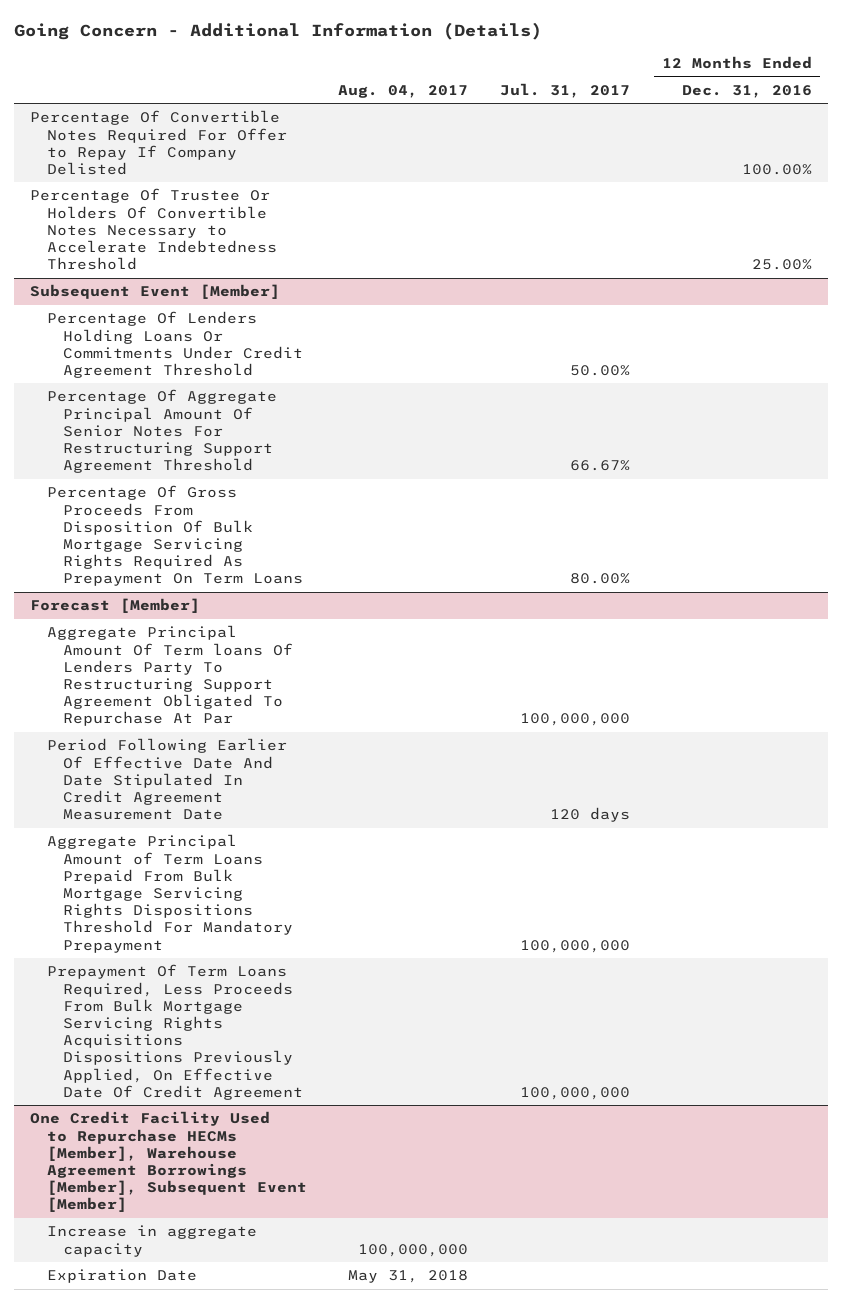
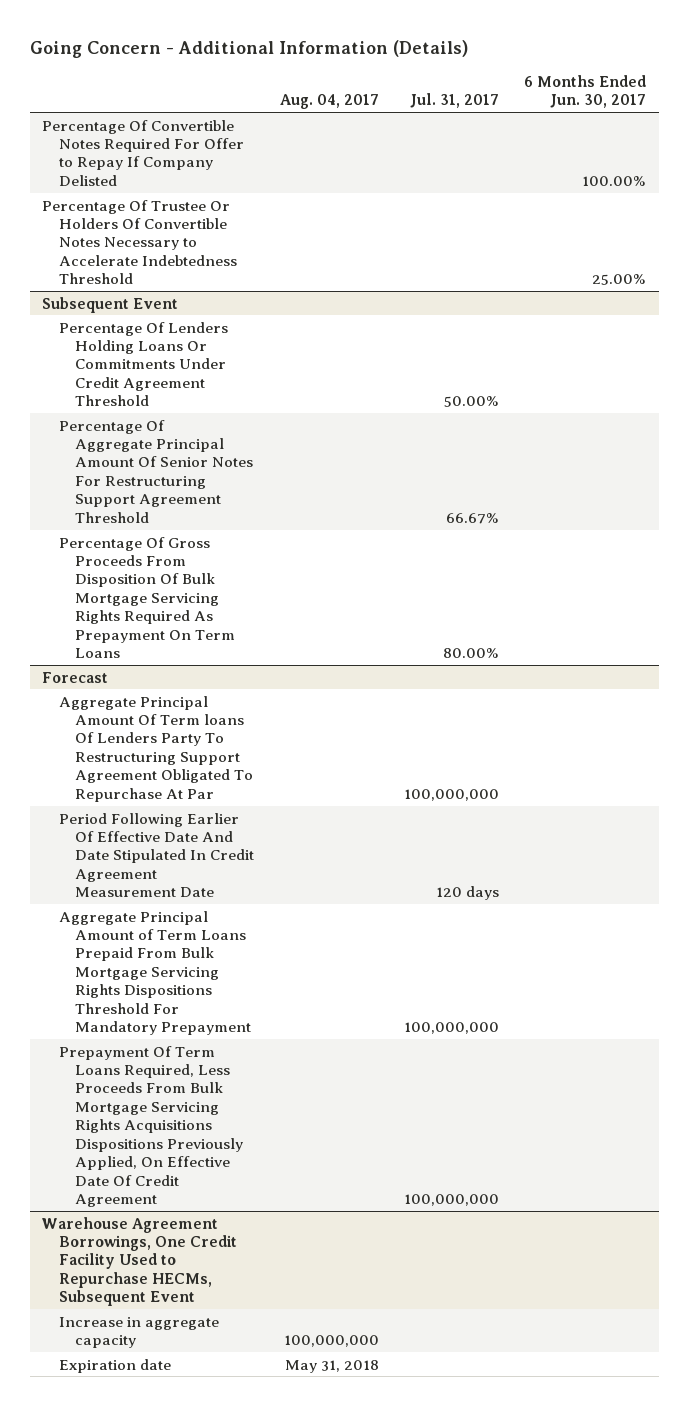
- | Aug. 04, 2017 | Jul. 31, 2017 | 12 Months Ended Dec. 31, 2016
+ | Aug. 04, 2017 | Jul. 31, 2017 | 6 Months Ended Jun. 30, 2017
- Subsequent Event [Member]
+ Subsequent Event
- Forecast [Member]
+ Forecast
- One Credit Facility Used to Repurchase HECMs [Member], Warehouse Agreement Borrowings [Member], Subsequent Event [Member]
+ Warehouse Agreement Borrowings, One Credit Facility Used to Repurchase HECMs, Subsequent Event
- Expiration Date | May 31, 2018 | |
+ Expiration date | May 31, 2018 | |

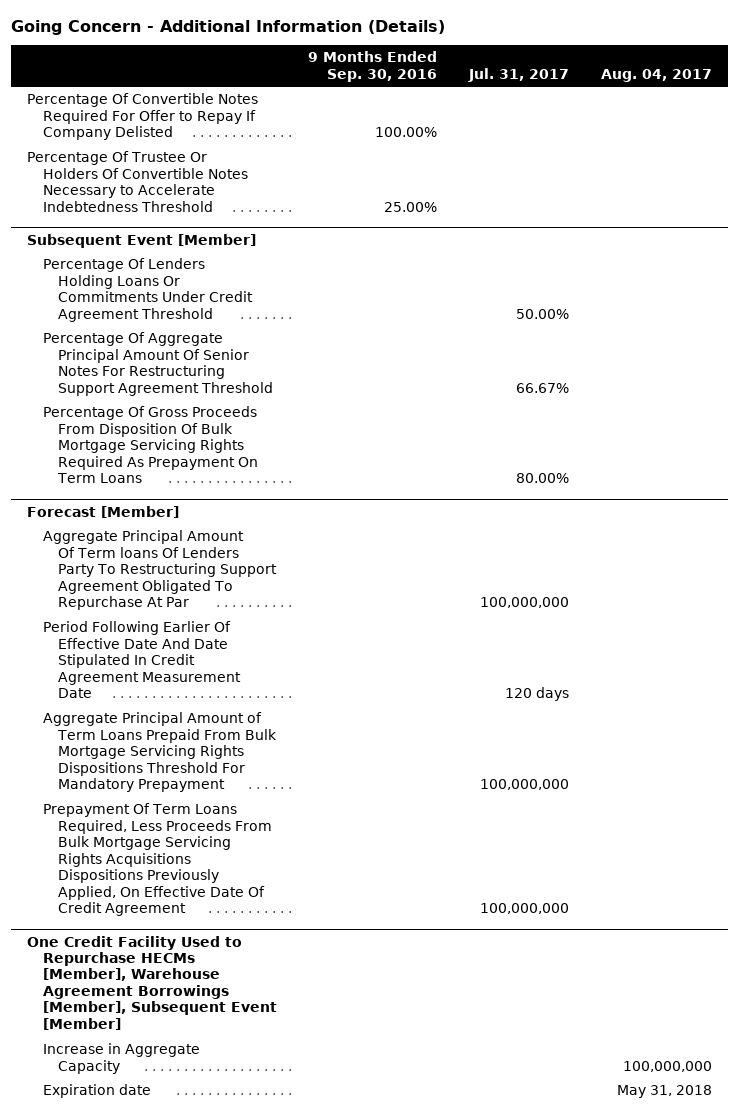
- | Aug. 04, 2017 | Jul. 31, 2017 | 6 Months Ended Jun. 30, 2017
+ | 9 Months Ended Sep. 30, 2016 | Jul. 31, 2017 | Aug. 04, 2017
- Subsequent Event
+ Subsequent Event [Member]
- Forecast
+ Forecast [Member]
- Warehouse Agreement Borrowings, One Credit Facility Used to Repurchase HECMs, Subsequent Event
- Increase in aggregate capacity | 100,000,000 | |
+ One Credit Facility Used to Repurchase HECMs [Member], Warehouse Agreement Borrowings [Member], Subsequent Event [Member]
+ Increase in Aggregate Capacity | | | 100,000,000

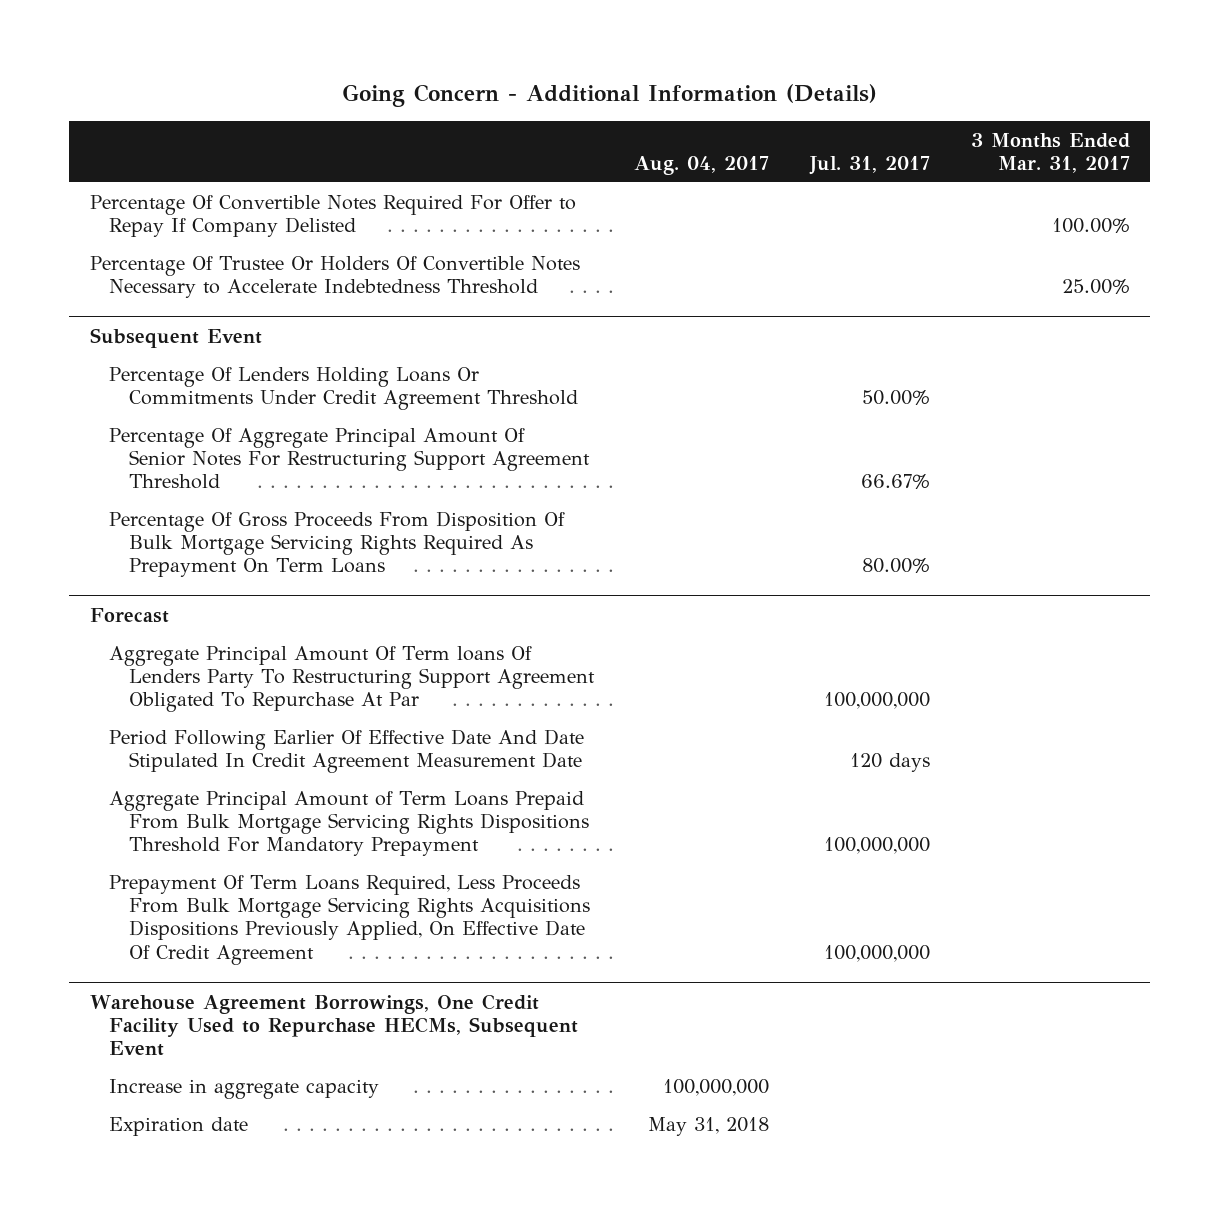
- | 9 Months Ended Sep. 30, 2016 | Jul. 31, 2017 | Aug. 04, 2017
+ | Aug. 04, 2017 | Jul. 31, 2017 | 3 Months Ended Mar. 31, 2017
- Subsequent Event [Member]
+ Subsequent Event
- Forecast [Member]
+ Forecast
- One Credit Facility Used to Repurchase HECMs [Member], Warehouse Agreement Borrowings [Member], Subsequent Event [Member]
- Increase in Aggregate Capacity | | | 100,000,000
+ Warehouse Agreement Borrowings, One Credit Facility Used to Repurchase HECMs, Subsequent Event
+ Increase in aggregate capacity | 100,000,000 | |

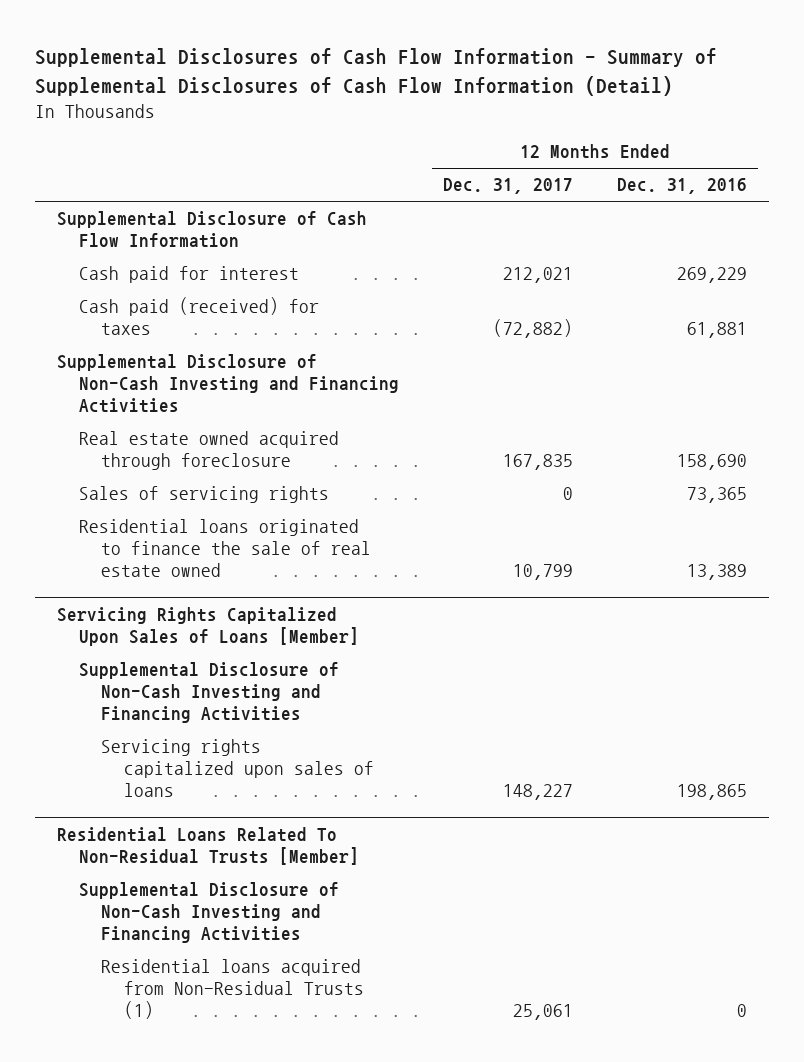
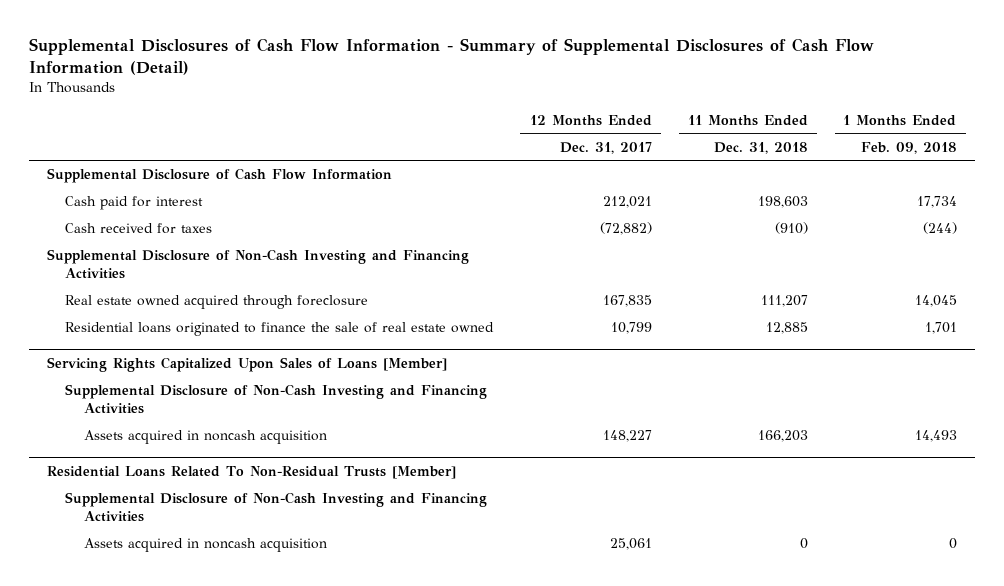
- | 12 Months Ended Dec. 31, 2017 | 12 Months Ended Dec. 31, 2016
+ | 12 Months Ended Dec. 31, 2017 | 11 Months Ended Dec. 31, 2018 | 1 Months Ended Feb. 09, 2018
- Cash paid (received) for taxes | (72,882) | 61,881
+ Cash received for taxes | (72,882) | (910) | (244)
- Sales of servicing rights | 0 | 73,365
@ Servicing Rights Capitalized Upon Sales of Loans [Member]
- Servicing rights capitalized upon sales of loans | 148,227 | 198,865
+ Assets acquired in noncash acquisition | 148,227 | 166,203 | 14,493
@ Residential Loans Related To Non-Residual Trusts [Member]
- Residential loans acquired from Non-Residual Trusts (1) | 25,061 | 0
+ Assets acquired in noncash acquisition | 25,061 | 0 | 0

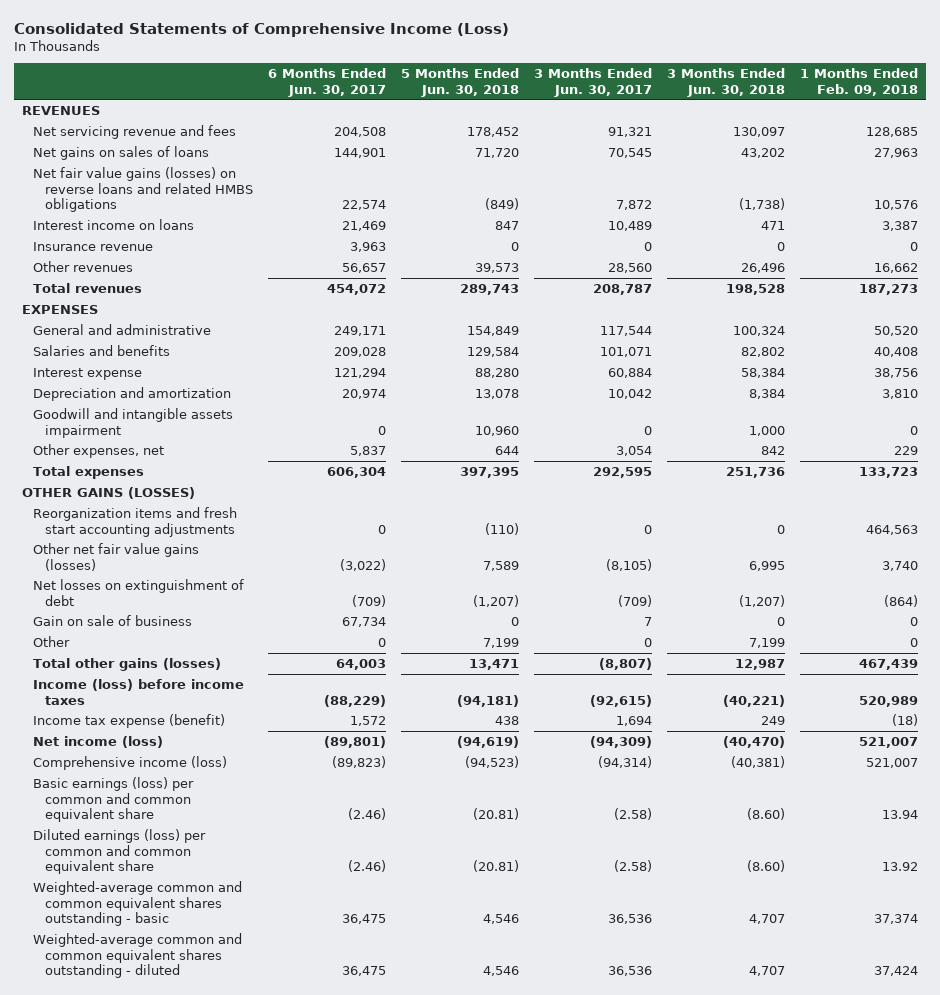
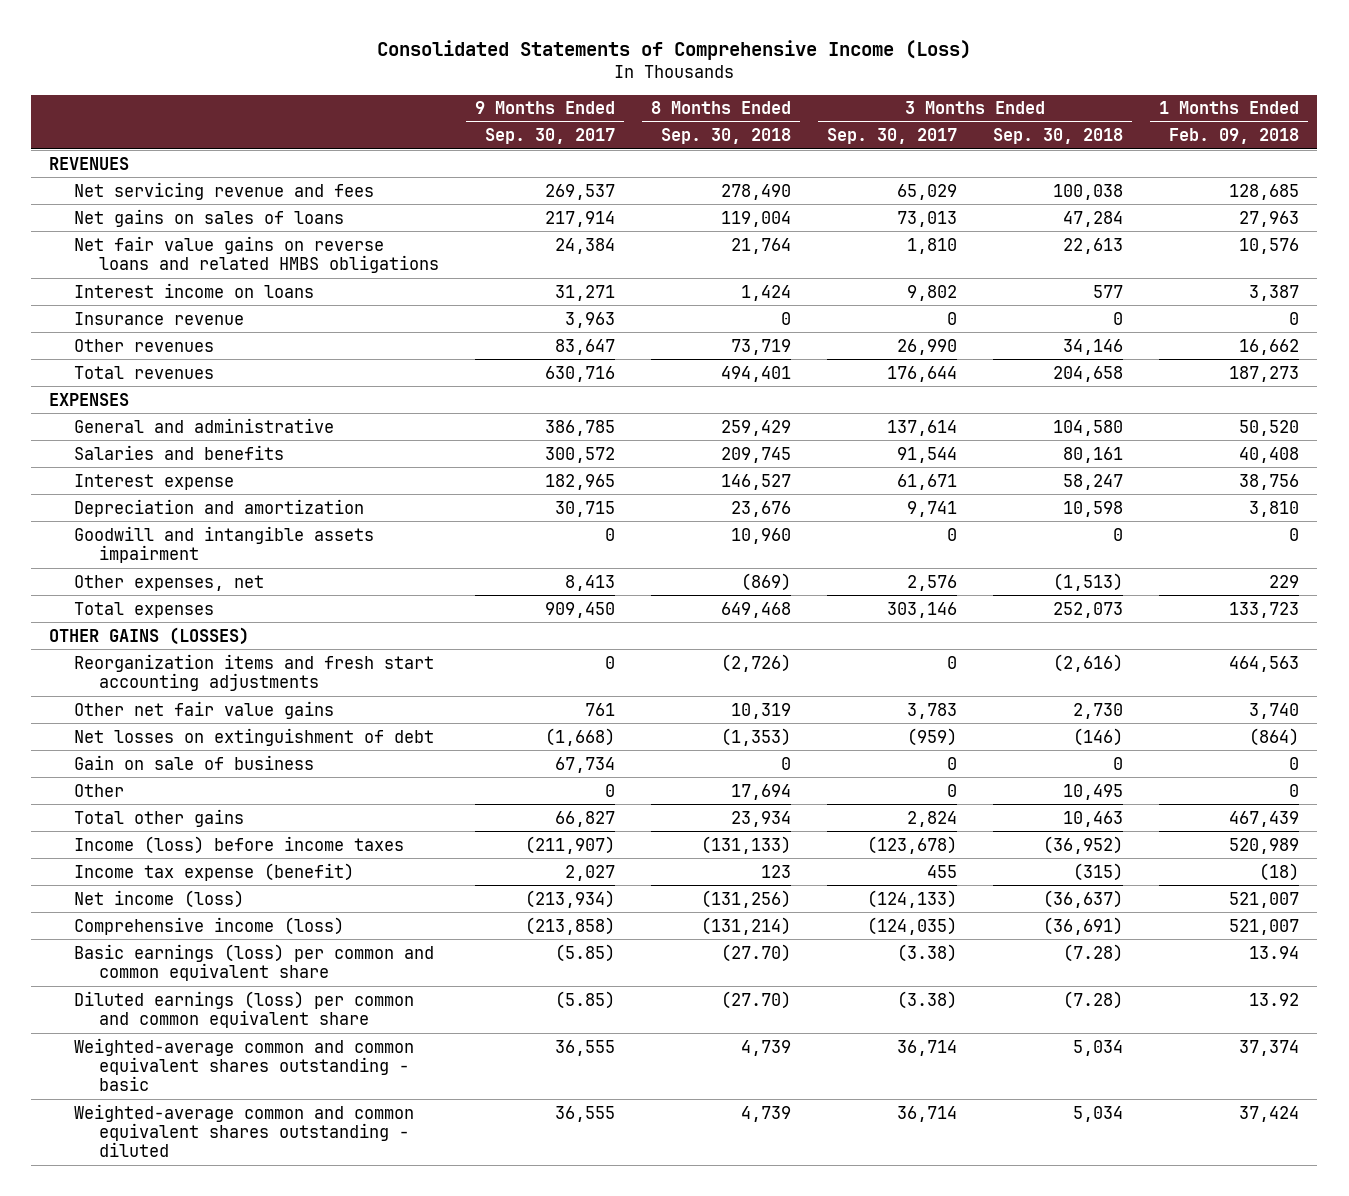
- | 6 Months Ended Jun. 30, 2017 | 5 Months Ended Jun. 30, 2018 | 3 Months Ended Jun. 30, 2017 | 3 Months Ended Jun. 30, 2018 | 1 Months Ended Feb. 09, 2018
+ | 9 Months Ended Sep. 30, 2017 | 8 Months Ended Sep. 30, 2018 | 3 Months Ended Sep. 30, 2017 | 3 Months Ended Sep. 30, 2018 | 1 Months Ended Feb. 09, 2018
- Net fair value gains (losses) on reverse loans and related HMBS obligations | 22,574 | (849) | 7,872 | (1,738) | 10,576
+ Net fair value gains on reverse loans and related HMBS obligations | 24,384 | 21,764 | 1,810 | 22,613 | 10,576
- Other net fair value gains (losses) | (3,022) | 7,589 | (8,105) | 6,995 | 3,740
+ Other net fair value gains | 761 | 10,319 | 3,783 | 2,730 | 3,740
- Total other gains (losses) | 64,003 | 13,471 | (8,807) | 12,987 | 467,439
+ Total other gains | 66,827 | 23,934 | 2,824 | 10,463 | 467,439

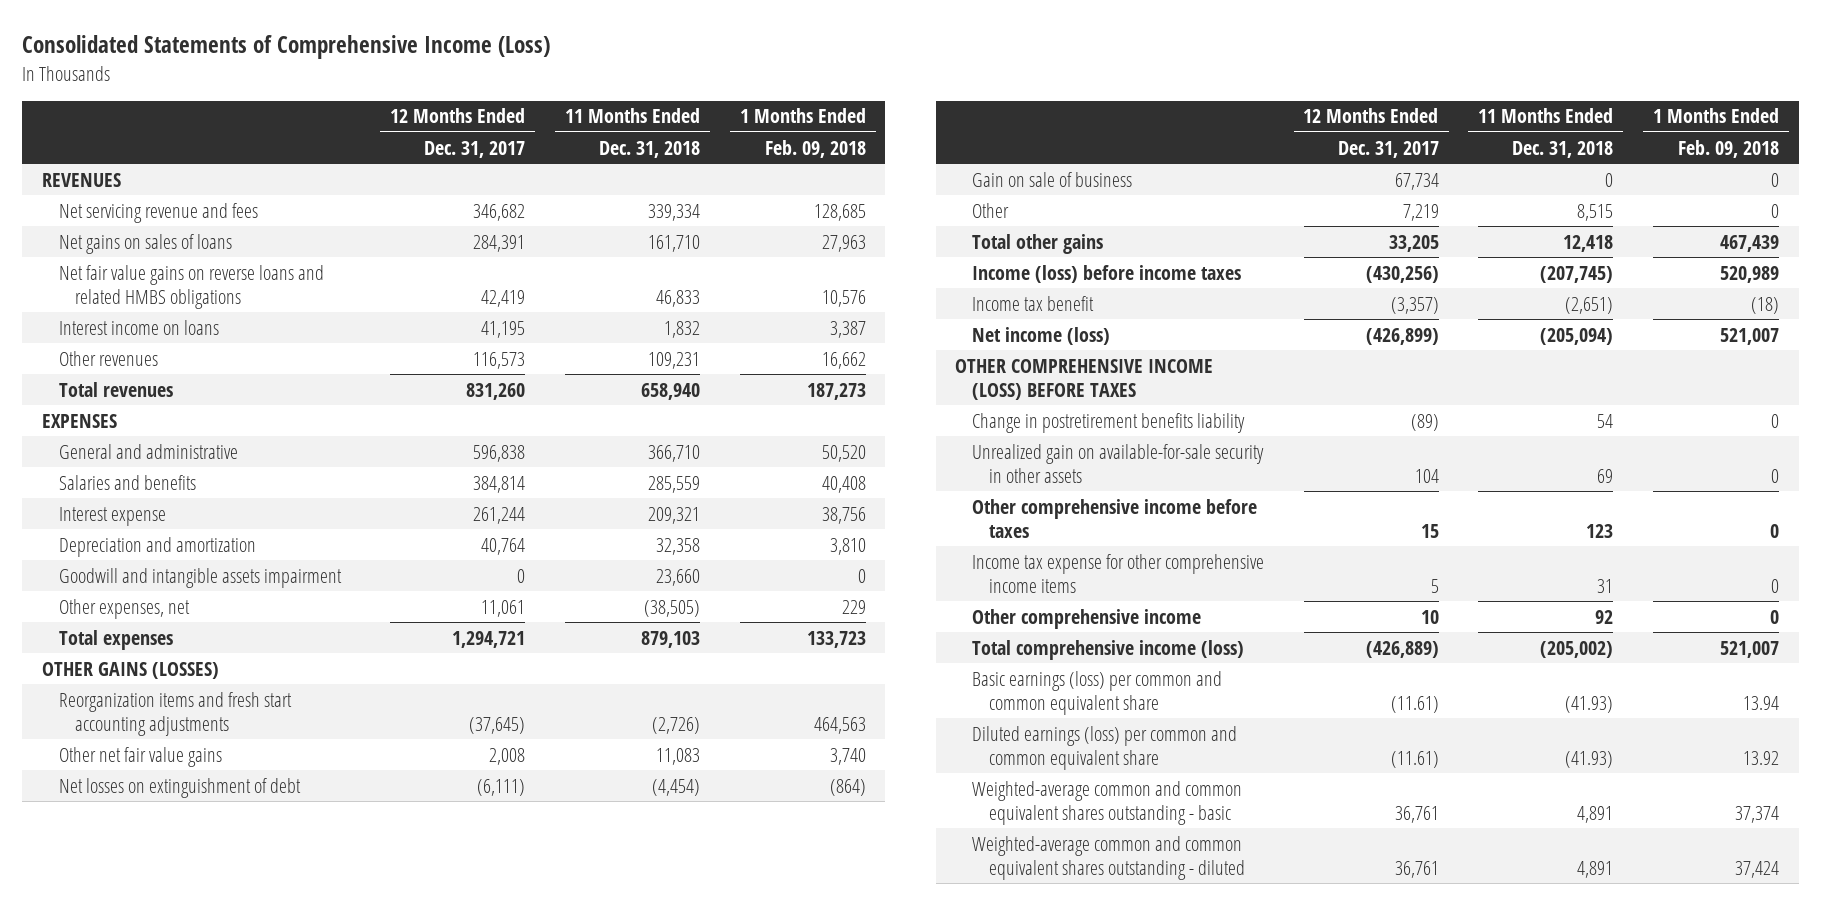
- | 9 Months Ended Sep. 30, 2017 | 8 Months Ended Sep. 30, 2018 | 3 Months Ended Sep. 30, 2017 | 3 Months Ended Sep. 30, 2018 | 1 Months Ended Feb. 09, 2018
+ | 12 Months Ended Dec. 31, 2017 | 11 Months Ended Dec. 31, 2018 | 1 Months Ended Feb. 09, 2018
- Insurance revenue | 3,963 | 0 | 0 | 0 | 0
- Income tax expense (benefit) | 2,027 | 123 | 455 | (315) | (18)
+ Income tax benefit | (3,357) | (2,651) | (18)
- Comprehensive income (loss) | (213,858) | (131,214) | (124,035) | (36,691) | 521,007
+ OTHER COMPREHENSIVE INCOME (LOSS) BEFORE TAXES
+ Change in postretirement benefits liability | (89) | 54 | 0
+ Unrealized gain on available-for-sale security in other assets | 104 | 69 | 0
+ Other comprehensive income before taxes | 15 | 123 | 0
+ Income tax expense for other comprehensive income items | 5 | 31 | 0
+ Other comprehensive income | 10 | 92 | 0
+ Total comprehensive income (loss) | (426,889) | (205,002) | 521,007

